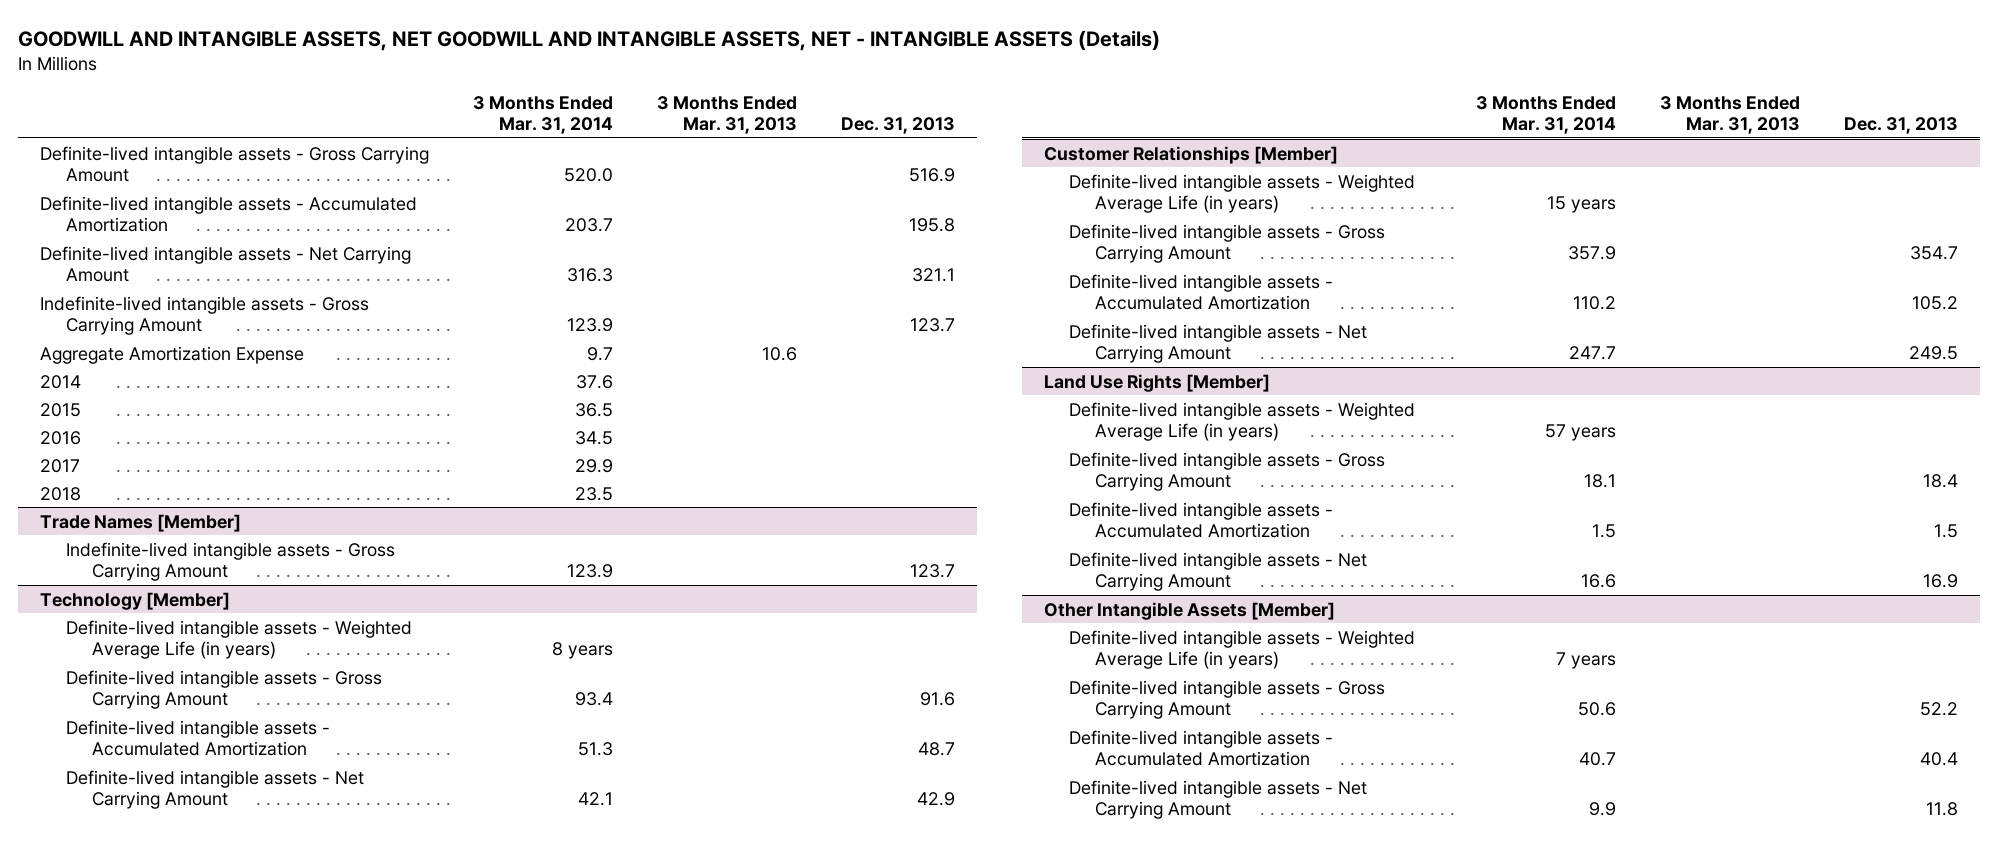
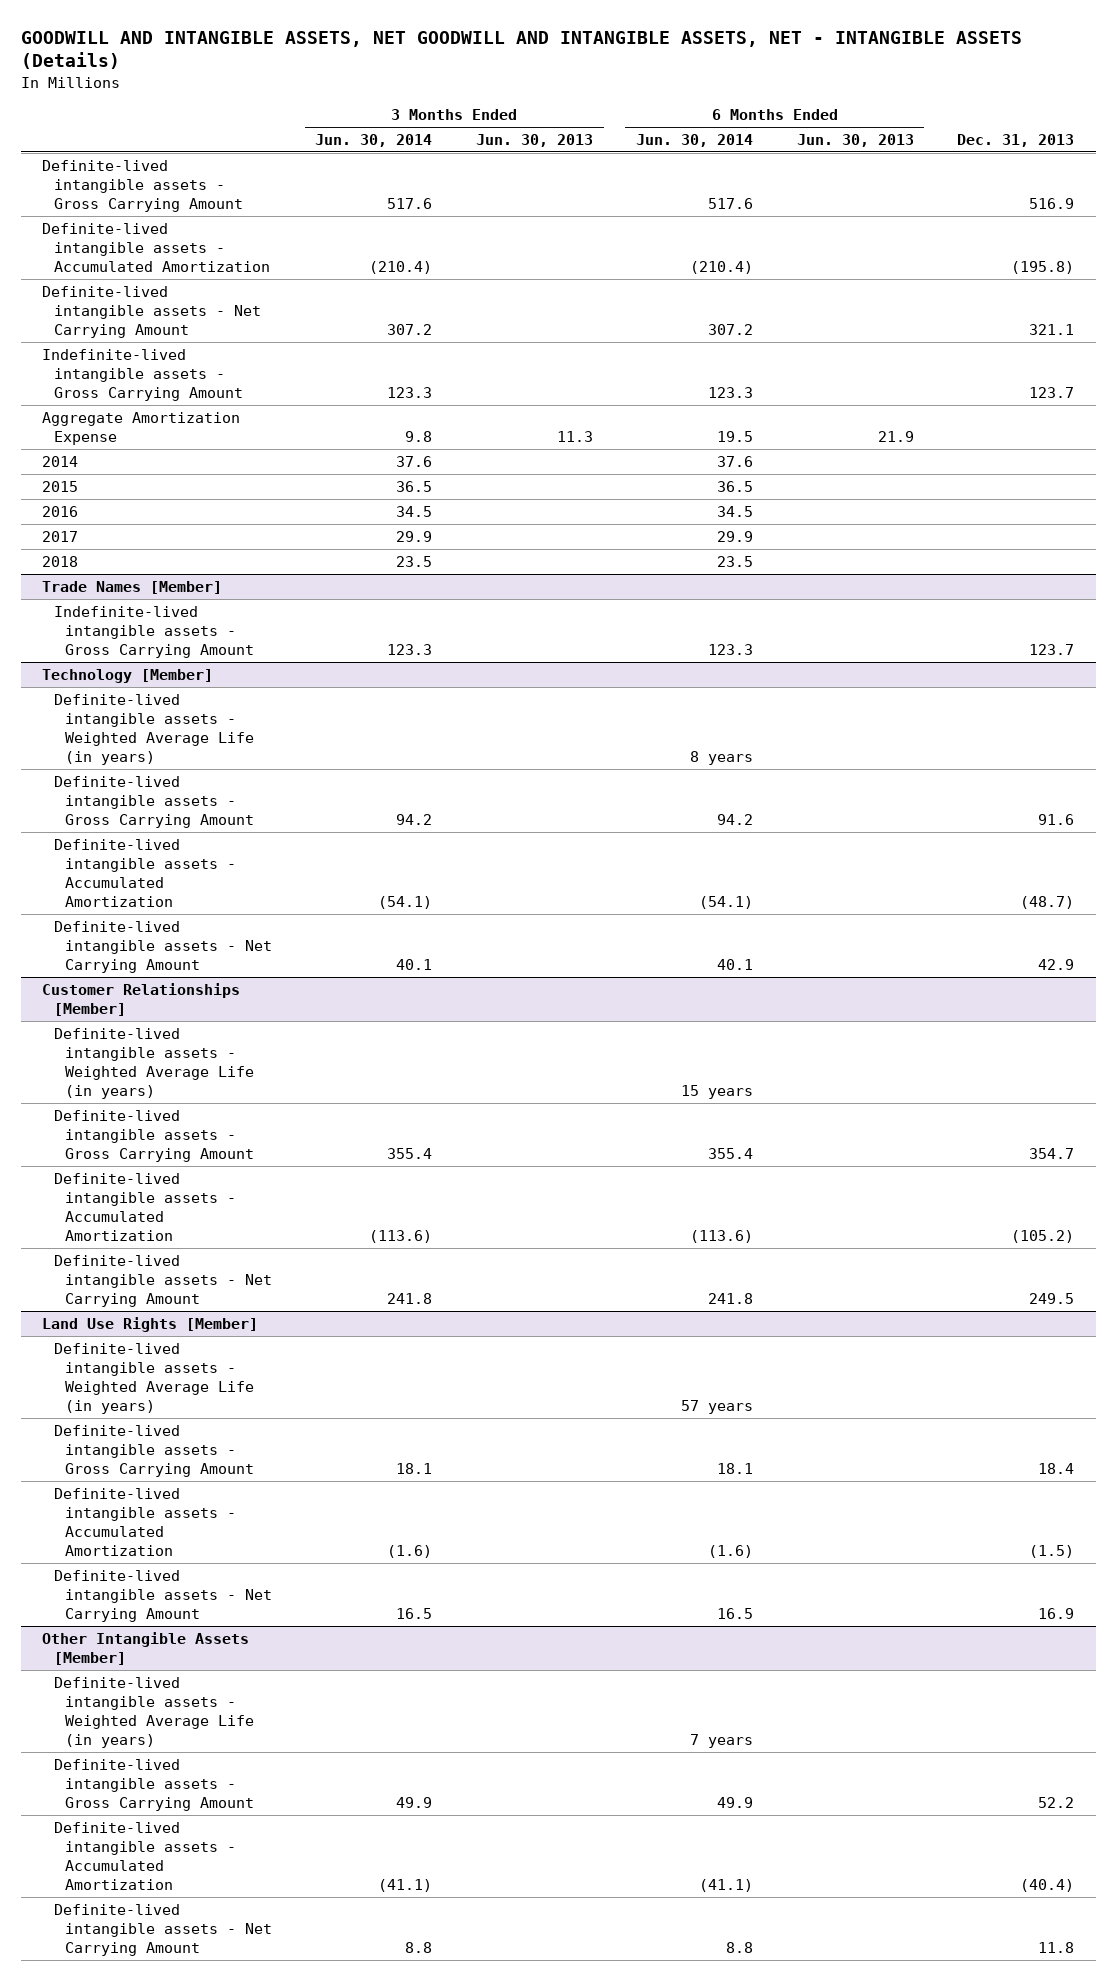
- | 3 Months Ended Mar. 31, 2014 | 3 Months Ended Mar. 31, 2013 | Dec. 31, 2013
+ | 3 Months Ended Jun. 30, 2014 | 3 Months Ended Jun. 30, 2013 | 6 Months Ended Jun. 30, 2014 | 6 Months Ended Jun. 30, 2013 | Dec. 31, 2013
- Definite-lived intangible assets - Accumulated Amortization | 203.7 | | 195.8
+ Definite-lived intangible assets - Accumulated Amortization | (210.4) | | (210.4) | | (195.8)
@ Technology [Member]
- Definite-lived intangible assets - Accumulated Amortization | 51.3 | | 48.7
+ Definite-lived intangible assets - Accumulated Amortization | (54.1) | | (54.1) | | (48.7)
@ Customer Relationships [Member]
- Definite-lived intangible assets - Accumulated Amortization | 110.2 | | 105.2
+ Definite-lived intangible assets - Accumulated Amortization | (113.6) | | (113.6) | | (105.2)
@ Land Use Rights [Member]
- Definite-lived intangible assets - Accumulated Amortization | 1.5 | | 1.5
+ Definite-lived intangible assets - Accumulated Amortization | (1.6) | | (1.6) | | (1.5)
@ Other Intangible Assets [Member]
- Definite-lived intangible assets - Accumulated Amortization | 40.7 | | 40.4
+ Definite-lived intangible assets - Accumulated Amortization | (41.1) | | (41.1) | | (40.4)

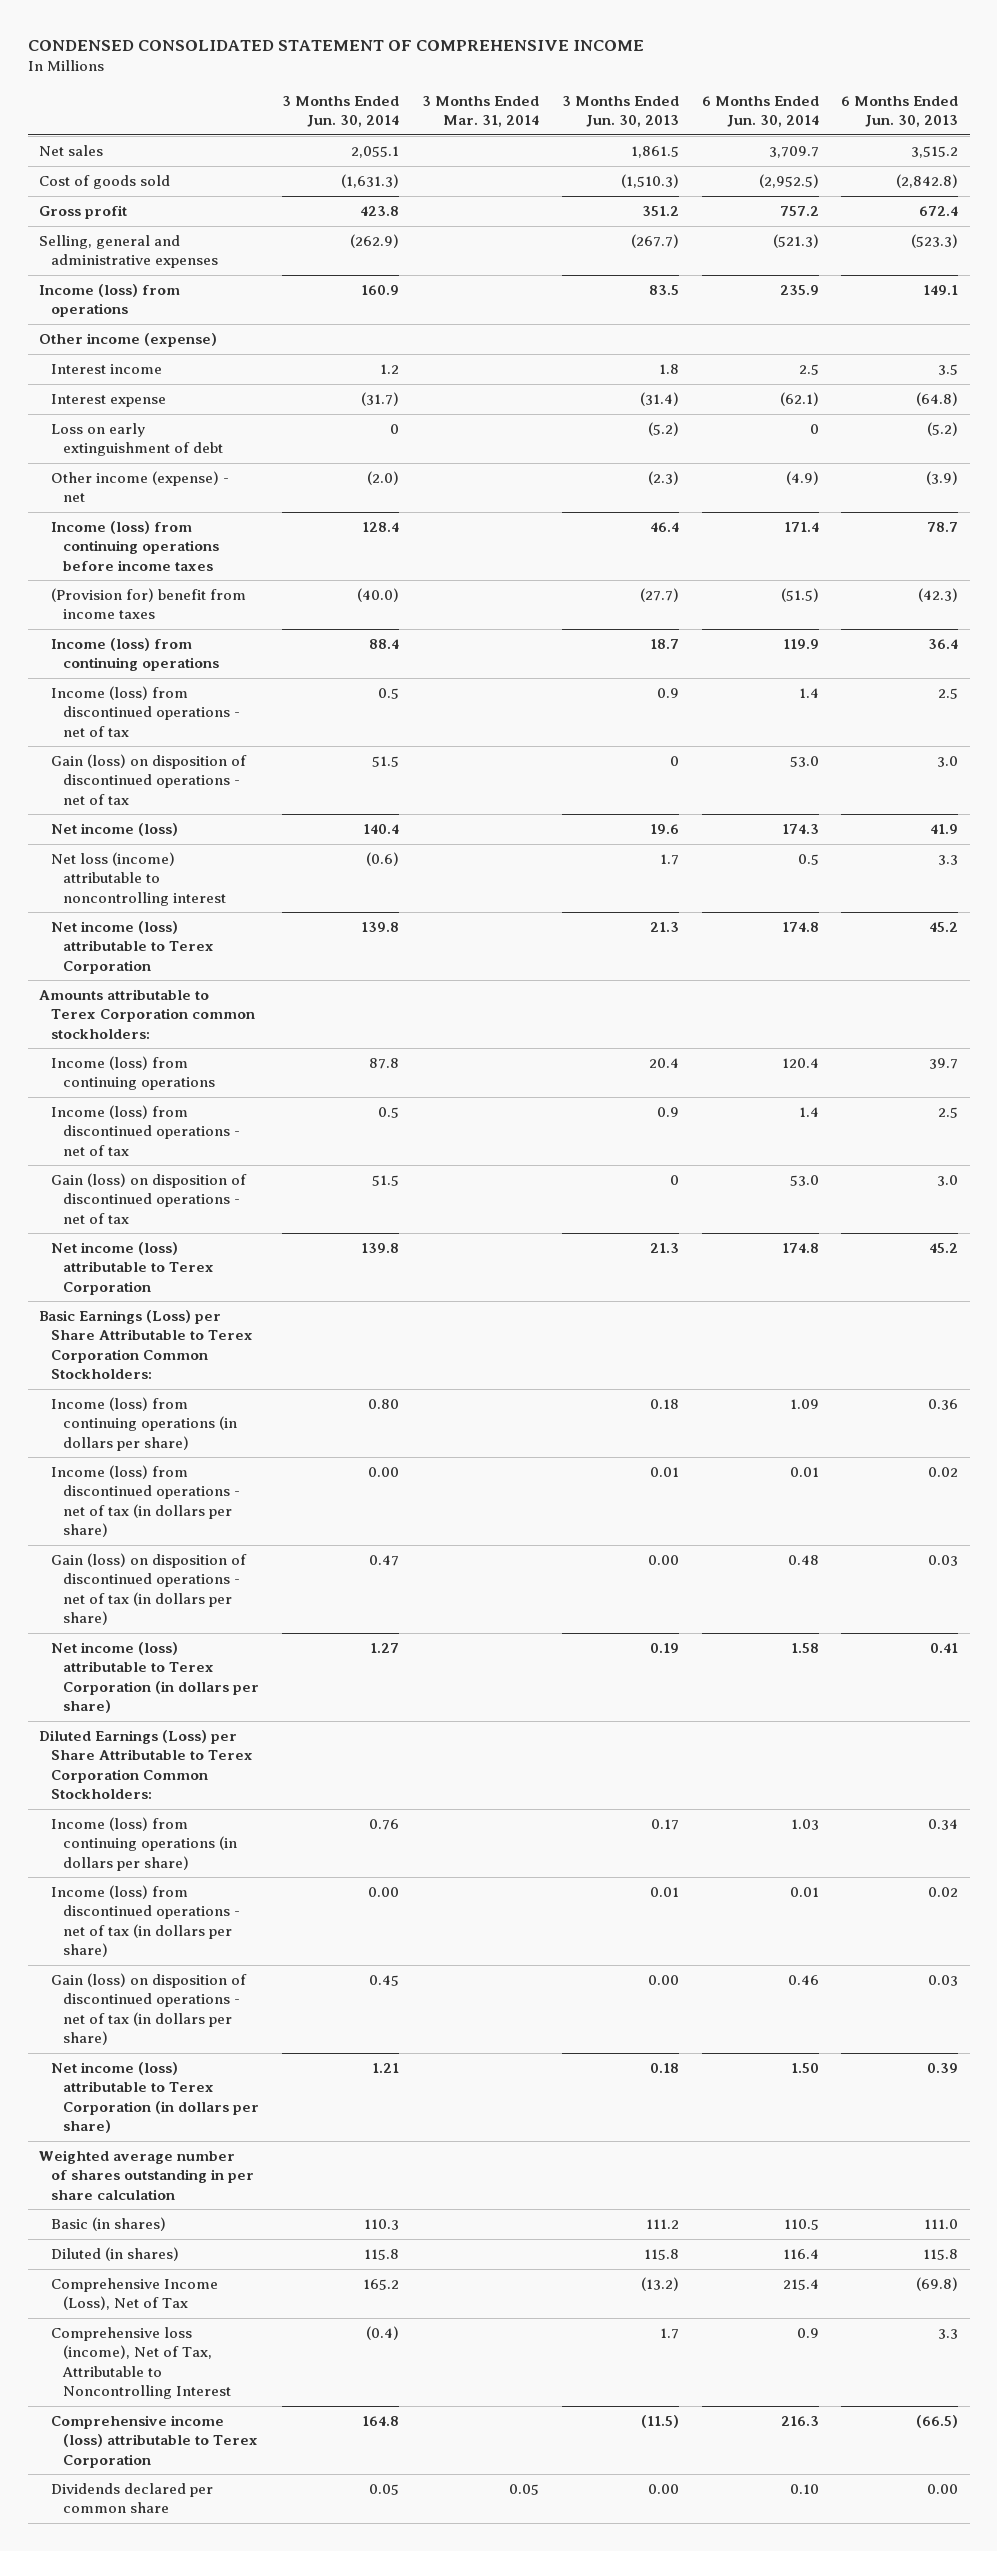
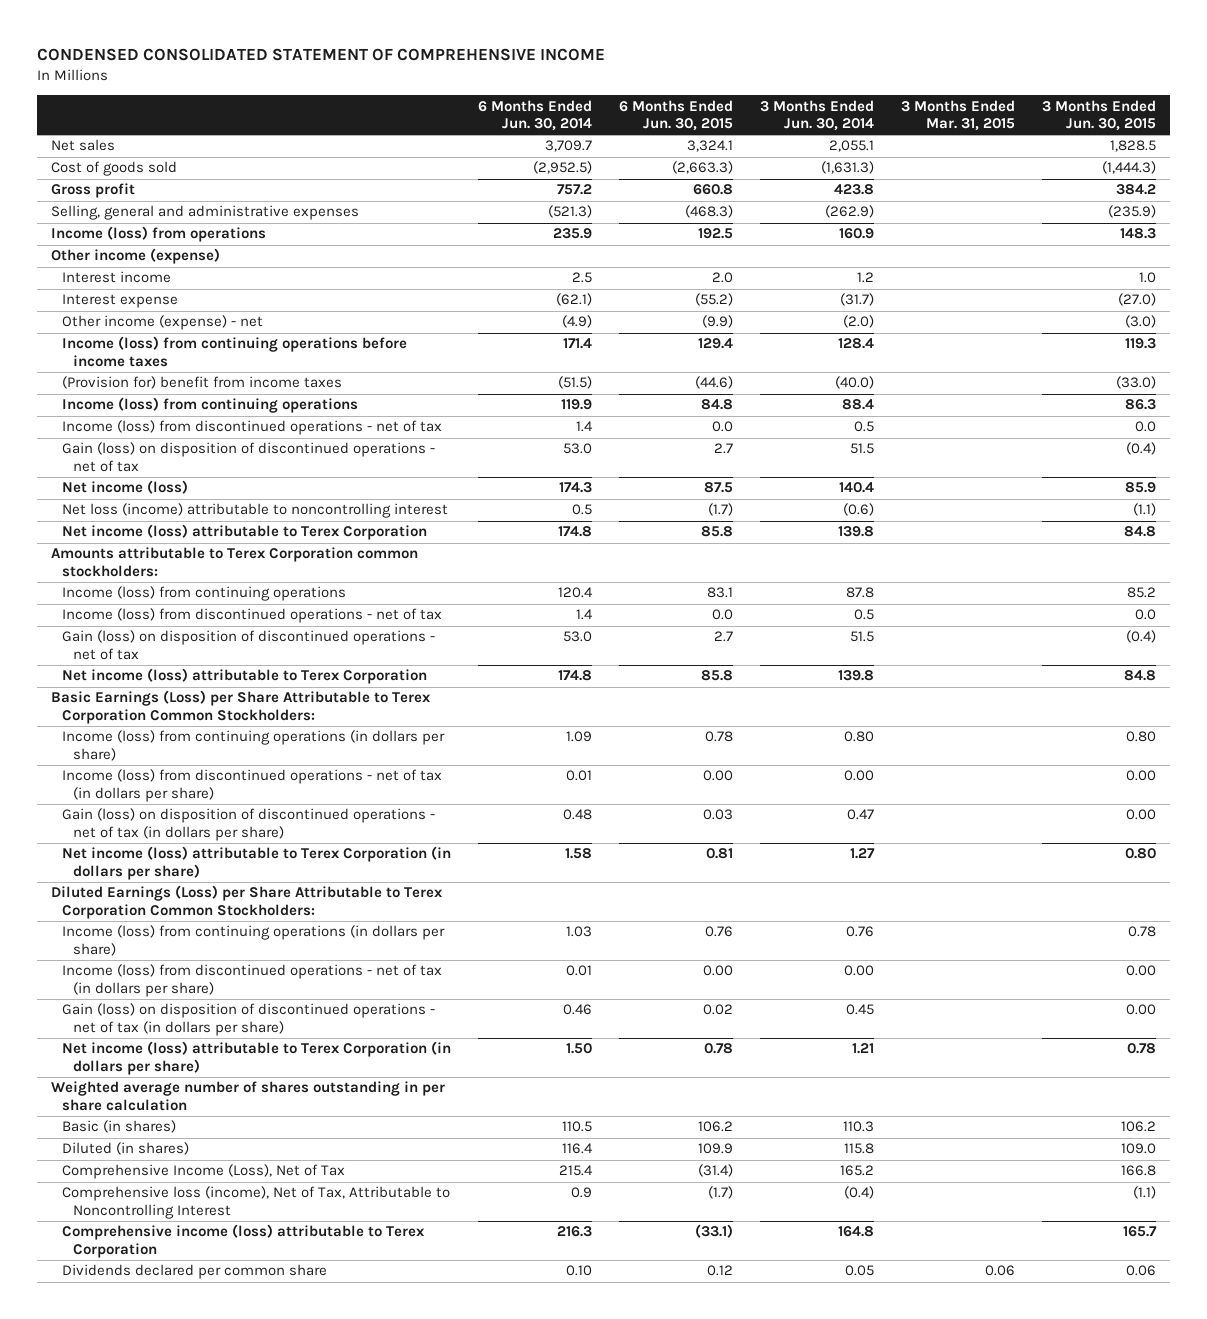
- | 3 Months Ended Jun. 30, 2014 | 3 Months Ended Mar. 31, 2014 | 3 Months Ended Jun. 30, 2013 | 6 Months Ended Jun. 30, 2014 | 6 Months Ended Jun. 30, 2013
+ | 6 Months Ended Jun. 30, 2014 | 6 Months Ended Jun. 30, 2015 | 3 Months Ended Jun. 30, 2014 | 3 Months Ended Mar. 31, 2015 | 3 Months Ended Jun. 30, 2015
- Loss on early extinguishment of debt | 0 | | (5.2) | 0 | (5.2)

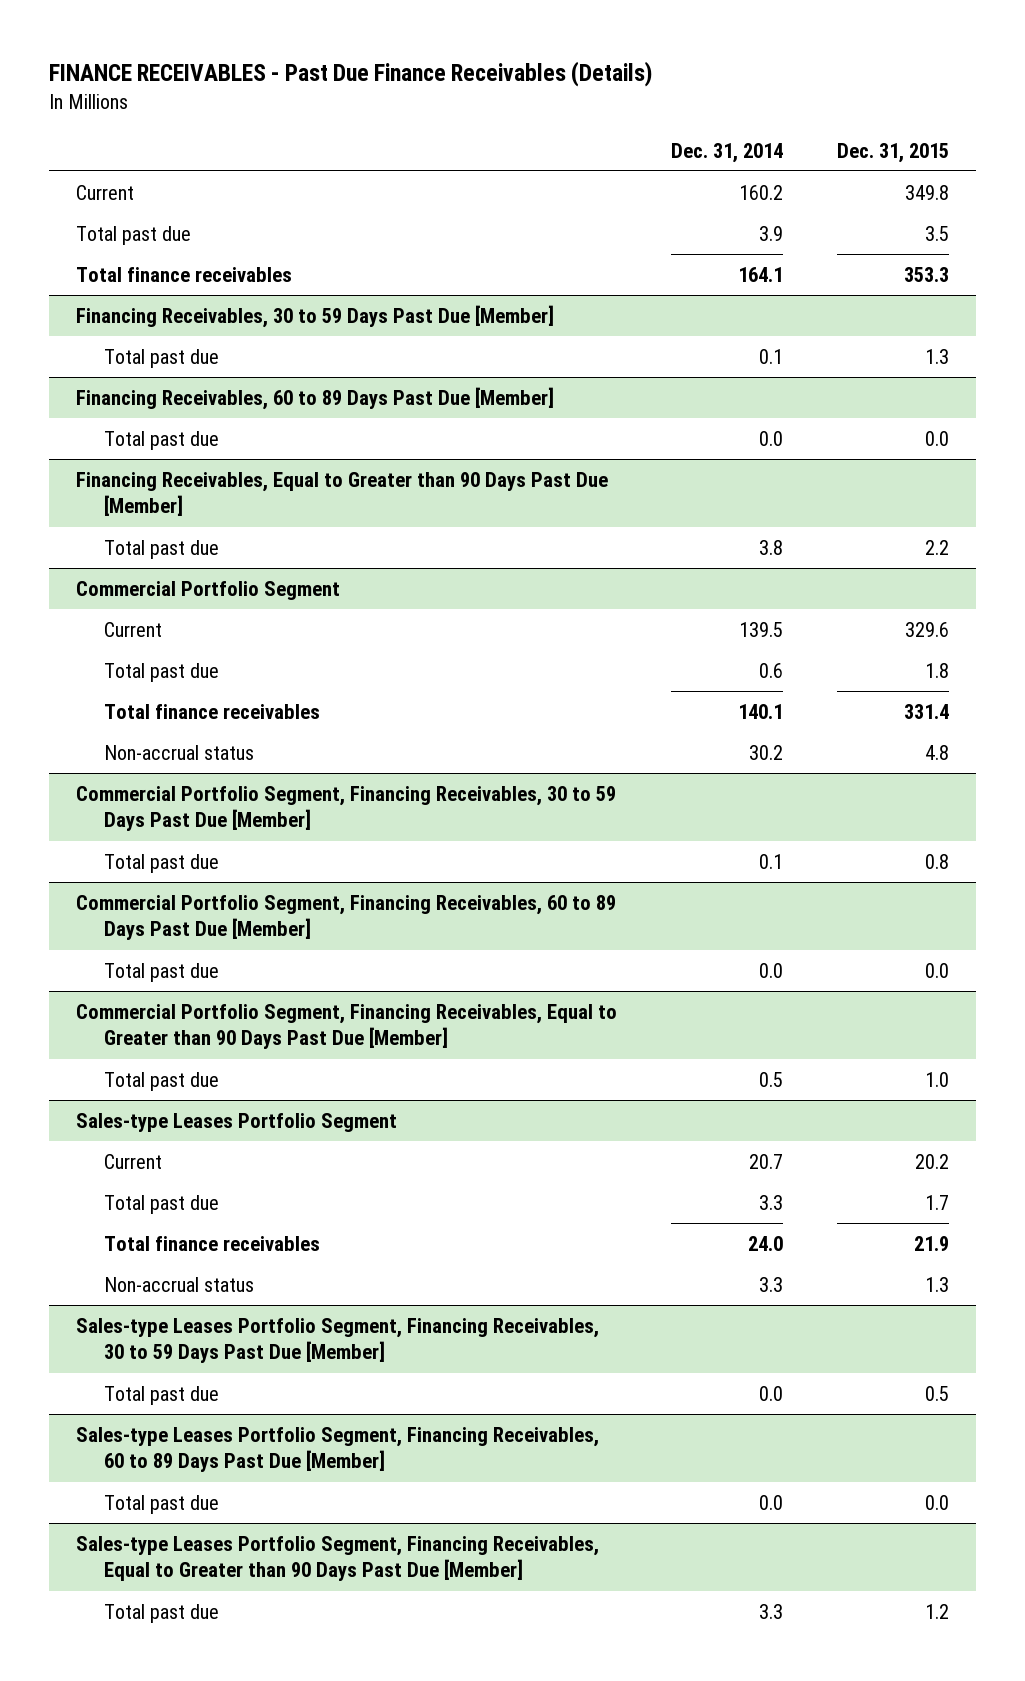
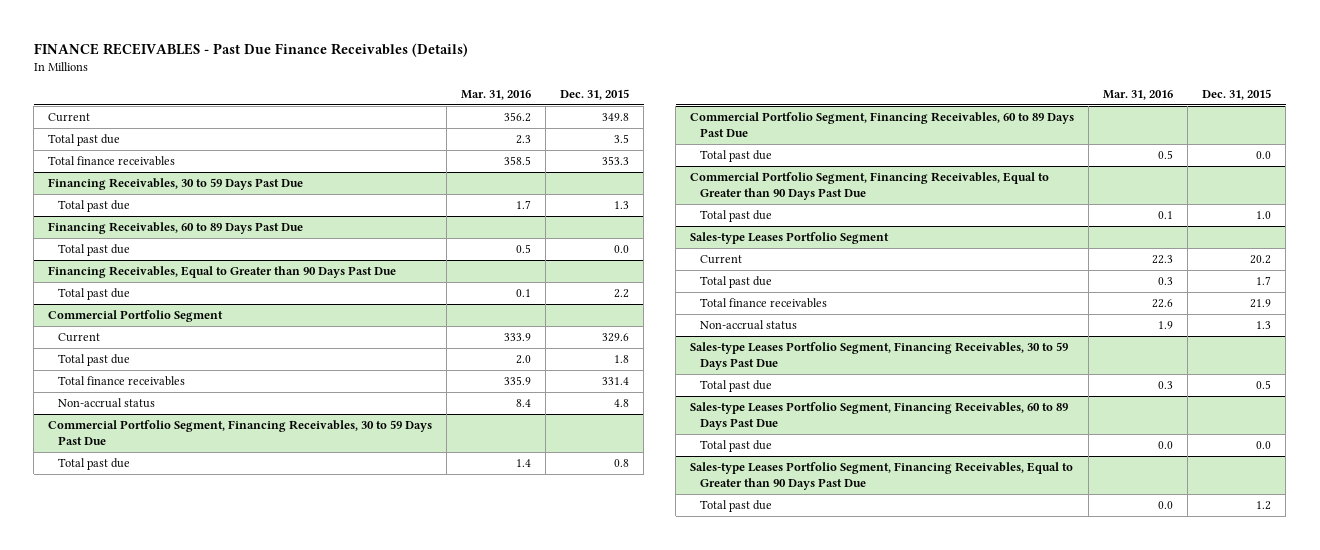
- | Dec. 31, 2014 | Dec. 31, 2015
+ | Mar. 31, 2016 | Dec. 31, 2015
- Financing Receivables, 30 to 59 Days Past Due [Member]
+ Financing Receivables, 30 to 59 Days Past Due
- Financing Receivables, 60 to 89 Days Past Due [Member]
+ Financing Receivables, 60 to 89 Days Past Due
- Financing Receivables, Equal to Greater than 90 Days Past Due [Member]
+ Financing Receivables, Equal to Greater than 90 Days Past Due
- Commercial Portfolio Segment, Financing Receivables, 30 to 59 Days Past Due [Member]
+ Commercial Portfolio Segment, Financing Receivables, 30 to 59 Days Past Due
- Commercial Portfolio Segment, Financing Receivables, 60 to 89 Days Past Due [Member]
+ Commercial Portfolio Segment, Financing Receivables, 60 to 89 Days Past Due
- Commercial Portfolio Segment, Financing Receivables, Equal to Greater than 90 Days Past Due [Member]
+ Commercial Portfolio Segment, Financing Receivables, Equal to Greater than 90 Days Past Due
- Sales-type Leases Portfolio Segment, Financing Receivables, 30 to 59 Days Past Due [Member]
+ Sales-type Leases Portfolio Segment, Financing Receivables, 30 to 59 Days Past Due
- Sales-type Leases Portfolio Segment, Financing Receivables, 60 to 89 Days Past Due [Member]
+ Sales-type Leases Portfolio Segment, Financing Receivables, 60 to 89 Days Past Due
- Sales-type Leases Portfolio Segment, Financing Receivables, Equal to Greater than 90 Days Past Due [Member]
+ Sales-type Leases Portfolio Segment, Financing Receivables, Equal to Greater than 90 Days Past Due

